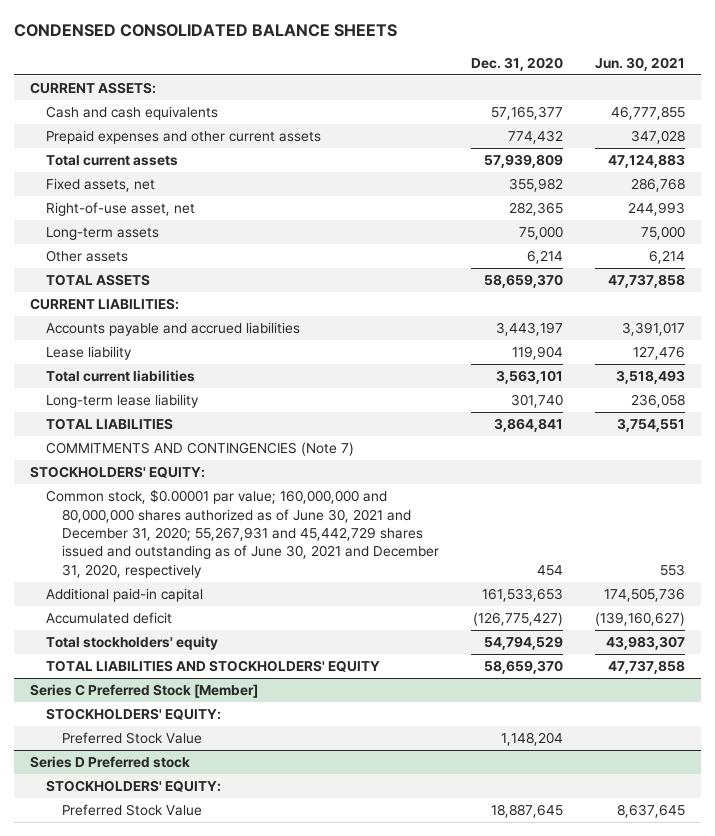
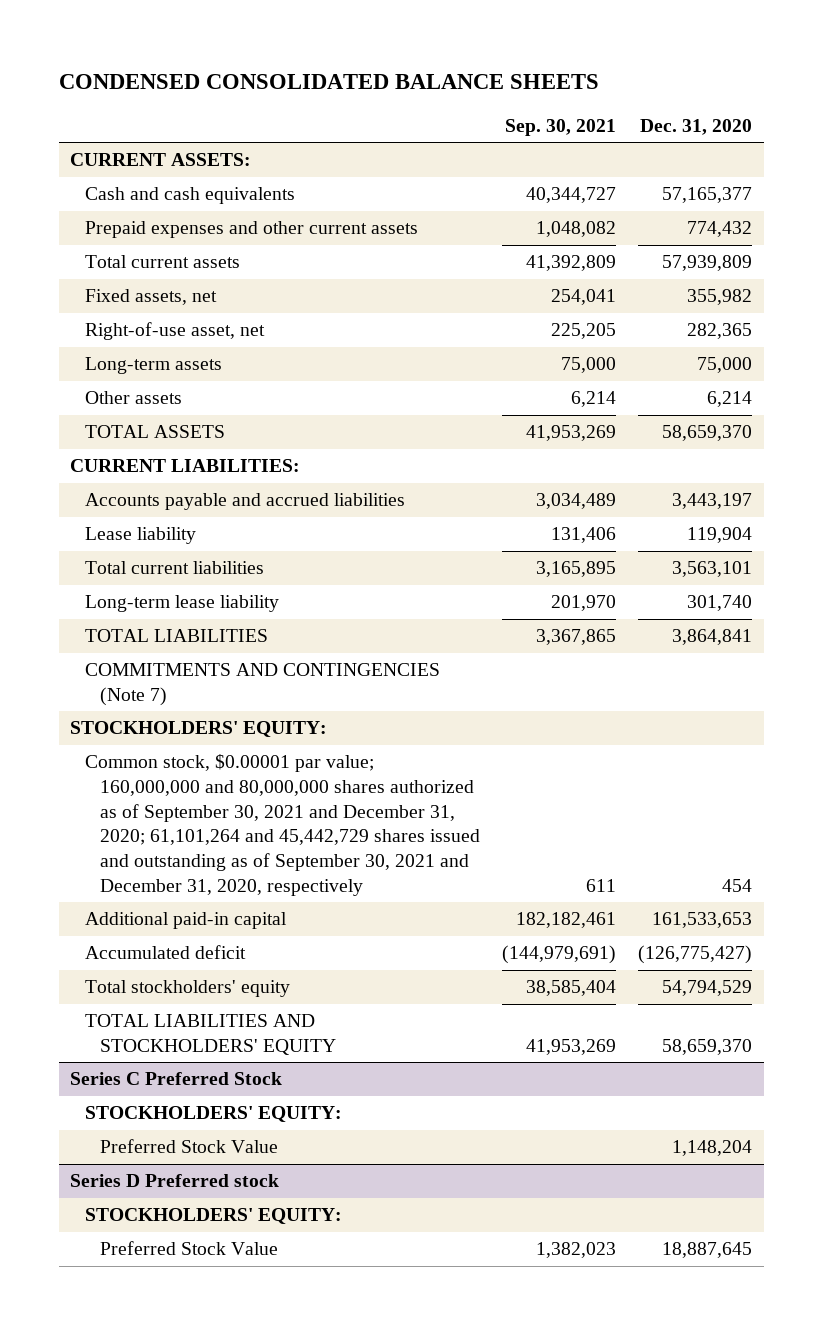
- | Dec. 31, 2020 | Jun. 30, 2021
+ | Sep. 30, 2021 | Dec. 31, 2020
- Common stock, $0.00001 par value; 160,000,000 and 80,000,000 shares authorized as of June 30, 2021 and December 31, 2020; 55,267,931 and 45,442,729 shares issued and outstanding as of June 30, 2021 and December 31, 2020, respectively | 454 | 553
+ Common stock, $0.00001 par value; 160,000,000 and 80,000,000 shares authorized as of September 30, 2021 and December 31, 2020; 61,101,264 and 45,442,729 shares issued and outstanding as of September 30, 2021 and December 31, 2020, respectively | 611 | 454
- Series C Preferred Stock [Member]
+ Series C Preferred Stock

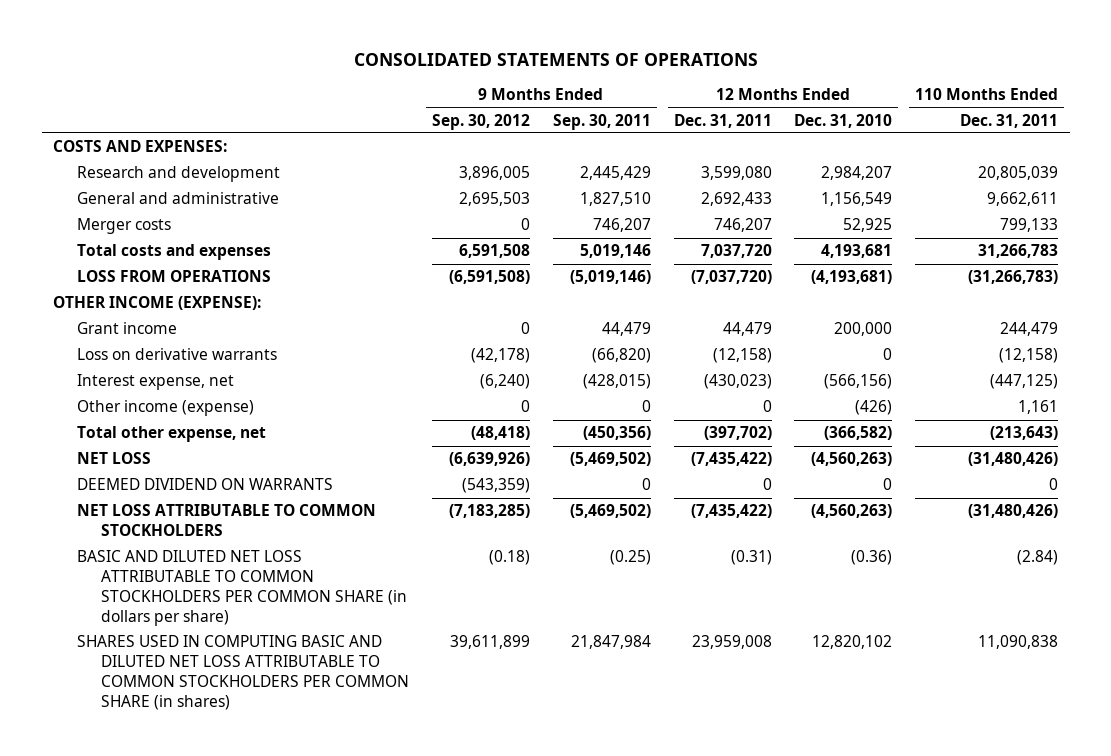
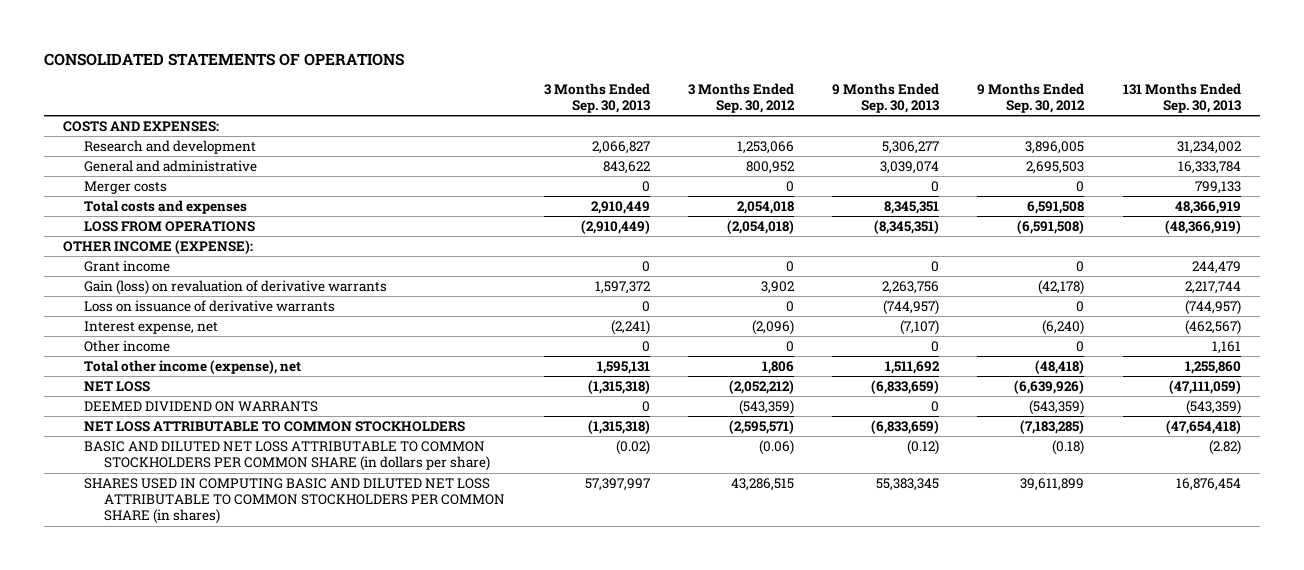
- | 9 Months Ended Sep. 30, 2012 | 9 Months Ended Sep. 30, 2011 | 12 Months Ended Dec. 31, 2011 | 12 Months Ended Dec. 31, 2010 | 110 Months Ended Dec. 31, 2011
+ | 3 Months Ended Sep. 30, 2013 | 3 Months Ended Sep. 30, 2012 | 9 Months Ended Sep. 30, 2013 | 9 Months Ended Sep. 30, 2012 | 131 Months Ended Sep. 30, 2013
- Loss on derivative warrants | (42,178) | (66,820) | (12,158) | 0 | (12,158)
+ Gain (loss) on revaluation of derivative warrants | 1,597,372 | 3,902 | 2,263,756 | (42,178) | 2,217,744
+ Loss on issuance of derivative warrants | 0 | 0 | (744,957) | 0 | (744,957)
- Other income (expense) | 0 | 0 | 0 | (426) | 1,161
- Total other expense, net | (48,418) | (450,356) | (397,702) | (366,582) | (213,643)
+ Other income | 0 | 0 | 0 | 0 | 1,161
+ Total other income (expense), net | 1,595,131 | 1,806 | 1,511,692 | (48,418) | 1,255,860

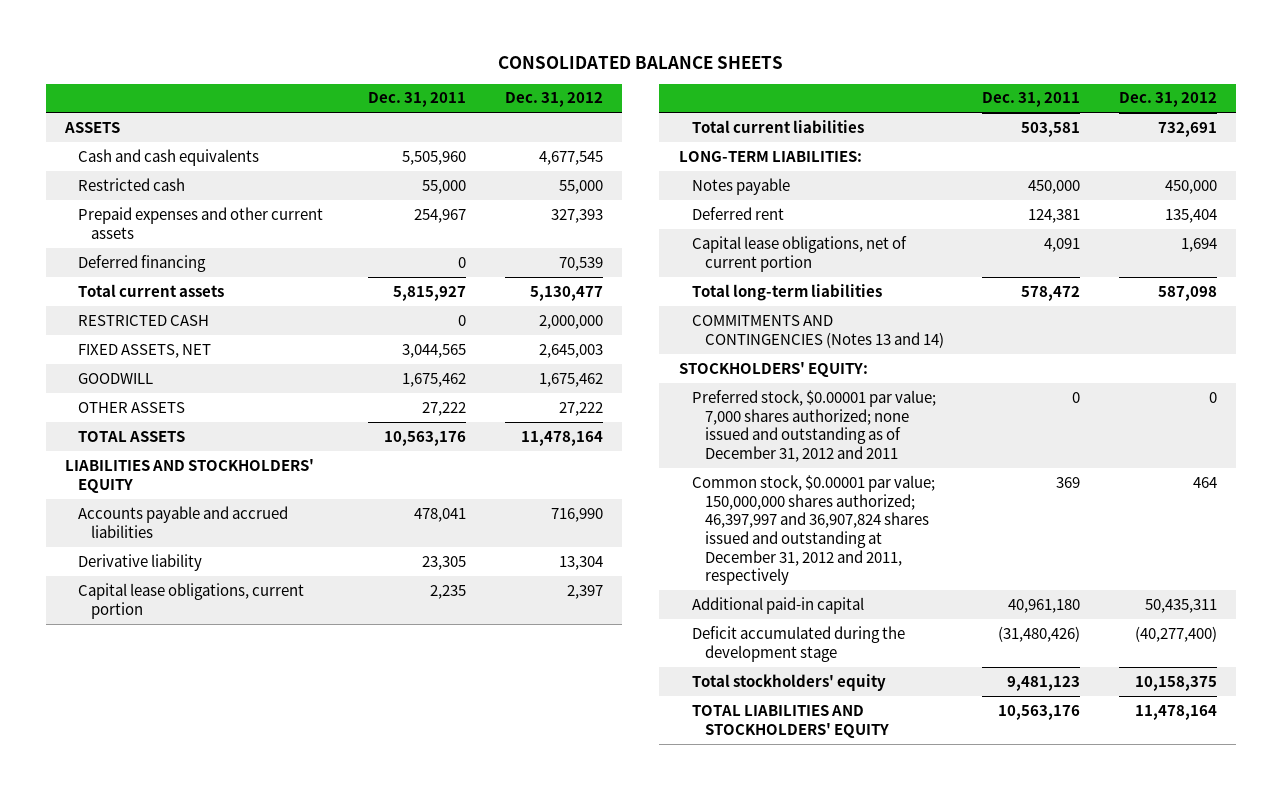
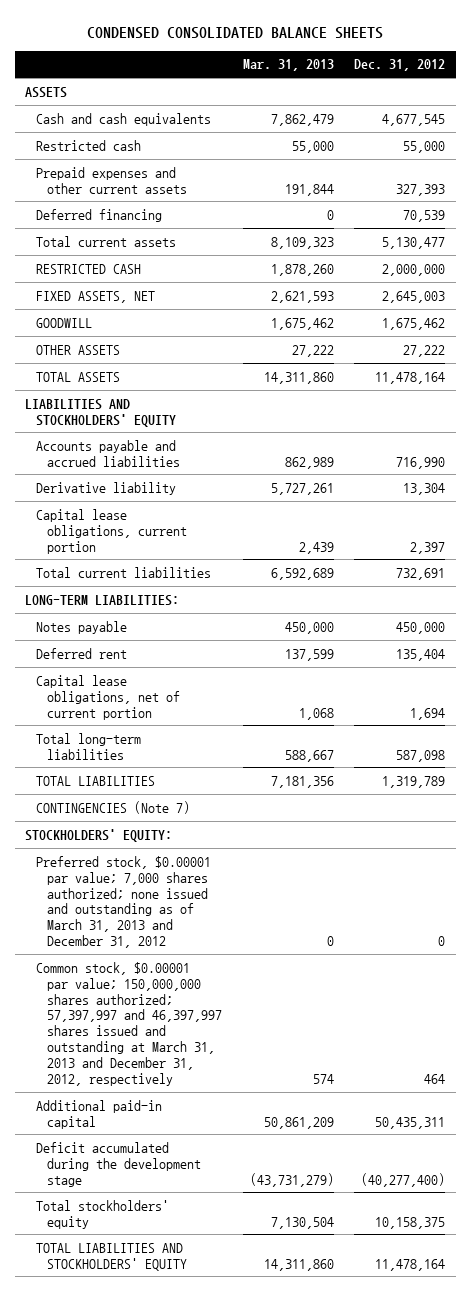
- CONSOLIDATED BALANCE SHEETS
+ CONDENSED CONSOLIDATED BALANCE SHEETS
- | Dec. 31, 2011 | Dec. 31, 2012
+ | Mar. 31, 2013 | Dec. 31, 2012
- COMMITMENTS AND CONTINGENCIES (Notes 13 and 14)
+ TOTAL LIABILITIES | 7,181,356 | 1,319,789
+ CONTINGENCIES (Note 7)
- Preferred stock, $0.00001 par value; 7,000 shares authorized; none issued and outstanding as of December 31, 2012 and 2011 | 0 | 0
- Common stock, $0.00001 par value; 150,000,000 shares authorized; 46,397,997 and 36,907,824 shares issued and outstanding at December 31, 2012 and 2011, respectively | 369 | 464
+ Preferred stock, $0.00001 par value; 7,000 shares authorized; none issued and outstanding as of March 31, 2013 and December 31, 2012 | 0 | 0
+ Common stock, $0.00001 par value; 150,000,000 shares authorized; 57,397,997 and 46,397,997 shares issued and outstanding at March 31, 2013 and December 31, 2012, respectively | 574 | 464

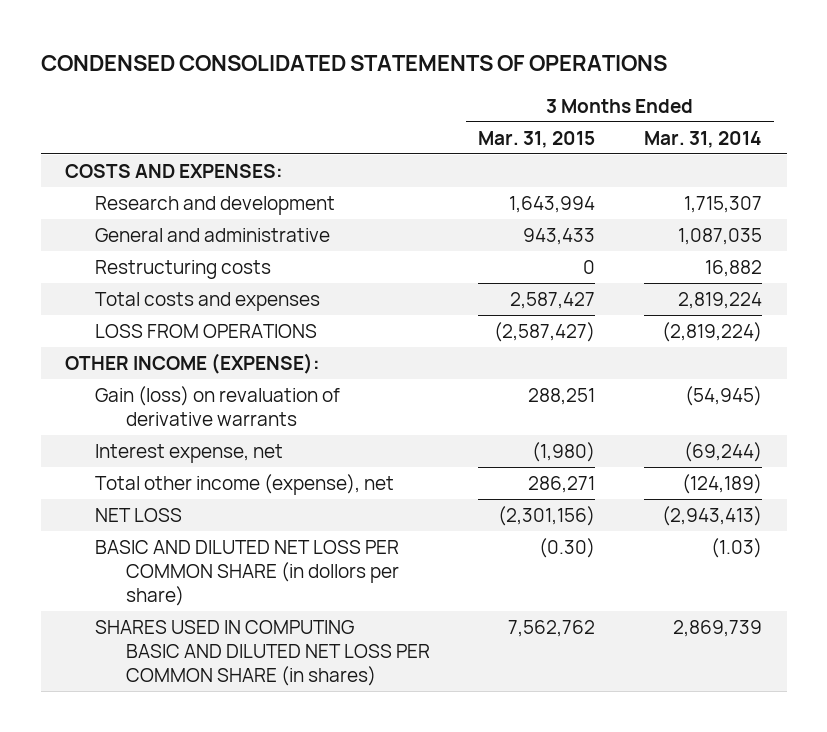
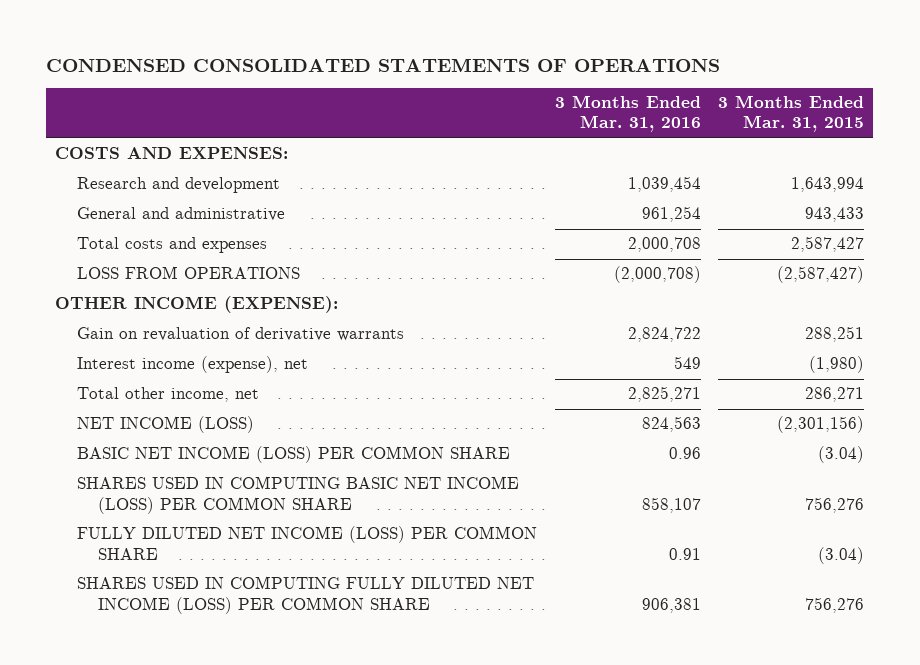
- | 3 Months Ended Mar. 31, 2015 | 3 Months Ended Mar. 31, 2014
+ | 3 Months Ended Mar. 31, 2016 | 3 Months Ended Mar. 31, 2015
- Restructuring costs | 0 | 16,882
- Gain (loss) on revaluation of derivative warrants | 288,251 | (54,945)
- Interest expense, net | (1,980) | (69,244)
- Total other income (expense), net | 286,271 | (124,189)
- NET LOSS | (2,301,156) | (2,943,413)
- BASIC AND DILUTED NET LOSS PER COMMON SHARE (in dollors per share) | (0.30) | (1.03)
- SHARES USED IN COMPUTING BASIC AND DILUTED NET LOSS PER COMMON SHARE (in shares) | 7,562,762 | 2,869,739
+ Gain on revaluation of derivative warrants | 2,824,722 | 288,251
+ Interest income (expense), net | 549 | (1,980)
+ Total other income, net | 2,825,271 | 286,271
+ NET INCOME (LOSS) | 824,563 | (2,301,156)
+ BASIC NET INCOME (LOSS) PER COMMON SHARE | 0.96 | (3.04)
+ SHARES USED IN COMPUTING BASIC NET INCOME (LOSS) PER COMMON SHARE | 858,107 | 756,276
+ FULLY DILUTED NET INCOME (LOSS) PER COMMON SHARE | 0.91 | (3.04)
+ SHARES USED IN COMPUTING FULLY DILUTED NET INCOME (LOSS) PER COMMON SHARE | 906,381 | 756,276

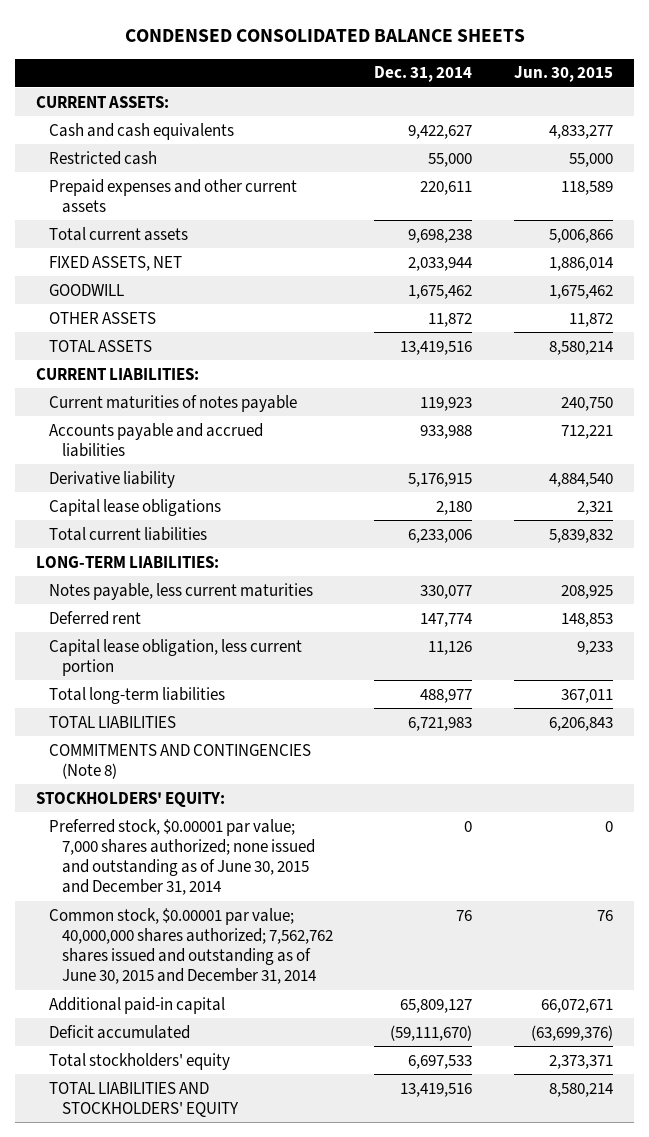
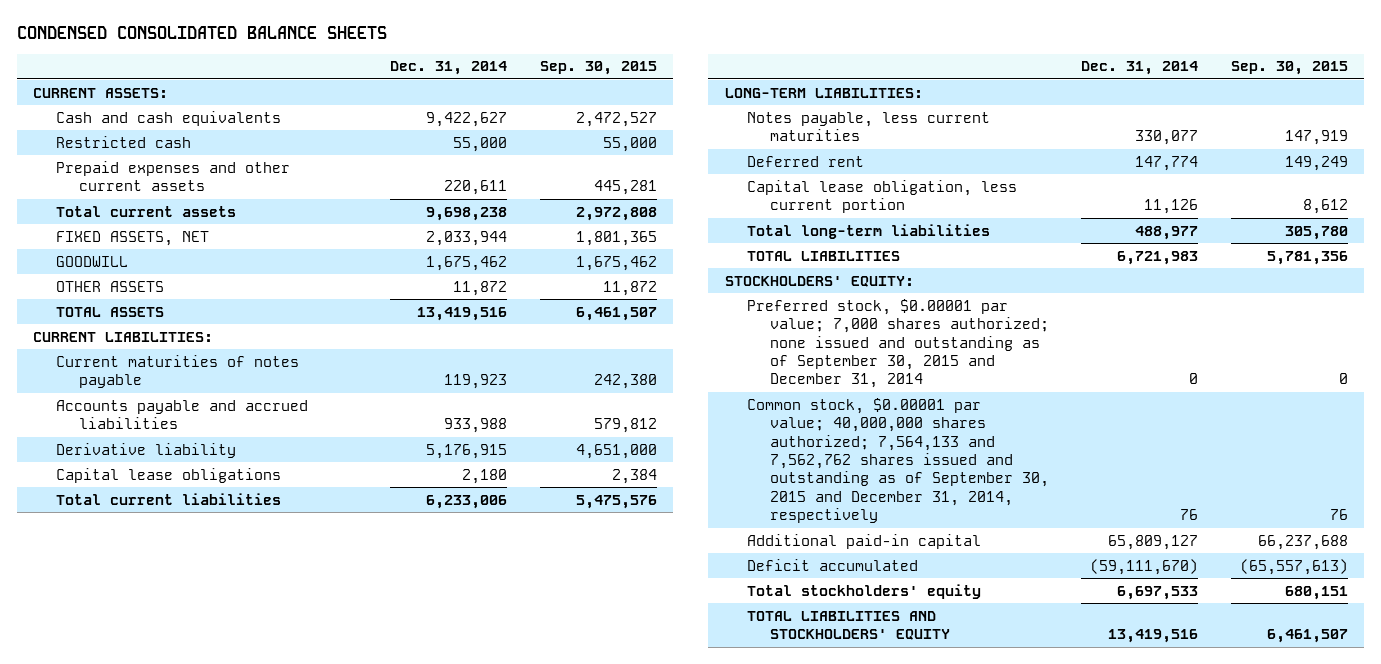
- | Dec. 31, 2014 | Jun. 30, 2015
+ | Dec. 31, 2014 | Sep. 30, 2015
- COMMITMENTS AND CONTINGENCIES (Note 8)
- Preferred stock, $0.00001 par value; 7,000 shares authorized; none issued and outstanding as of June 30, 2015 and December 31, 2014 | 0 | 0
- Common stock, $0.00001 par value; 40,000,000 shares authorized; 7,562,762 shares issued and outstanding as of June 30, 2015 and December 31, 2014 | 76 | 76
+ Preferred stock, $0.00001 par value; 7,000 shares authorized; none issued and outstanding as of September 30, 2015 and December 31, 2014 | 0 | 0
+ Common stock, $0.00001 par value; 40,000,000 shares authorized; 7,564,133 and 7,562,762 shares issued and outstanding as of September 30, 2015 and December 31, 2014, respectively | 76 | 76

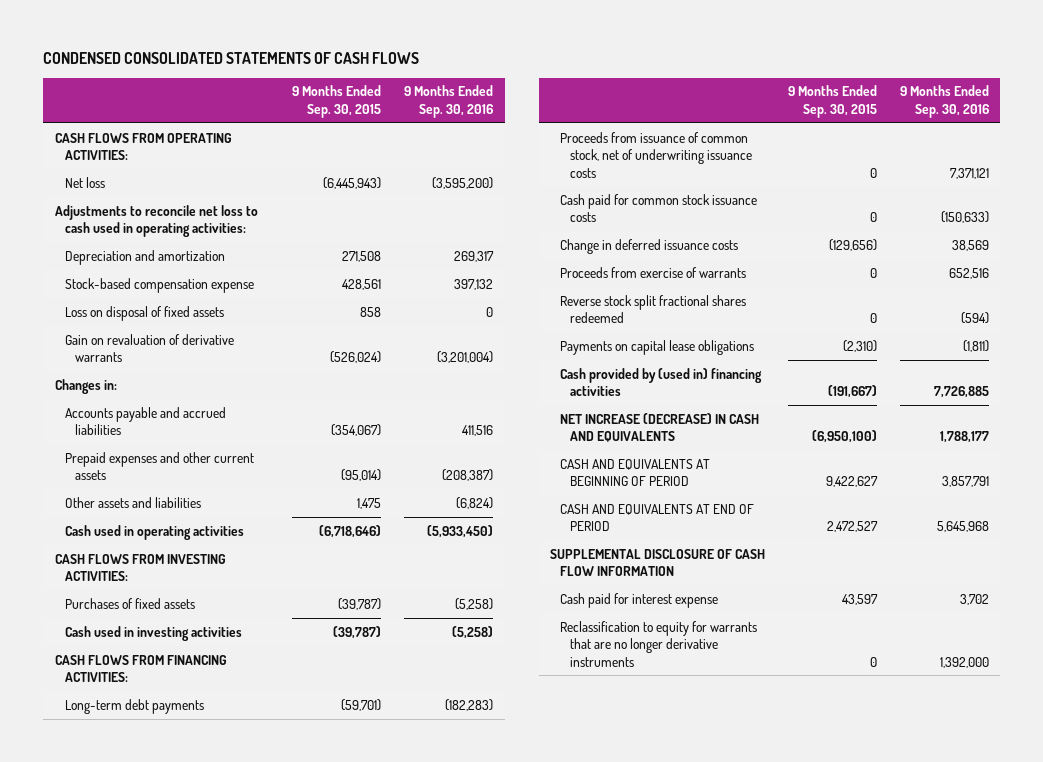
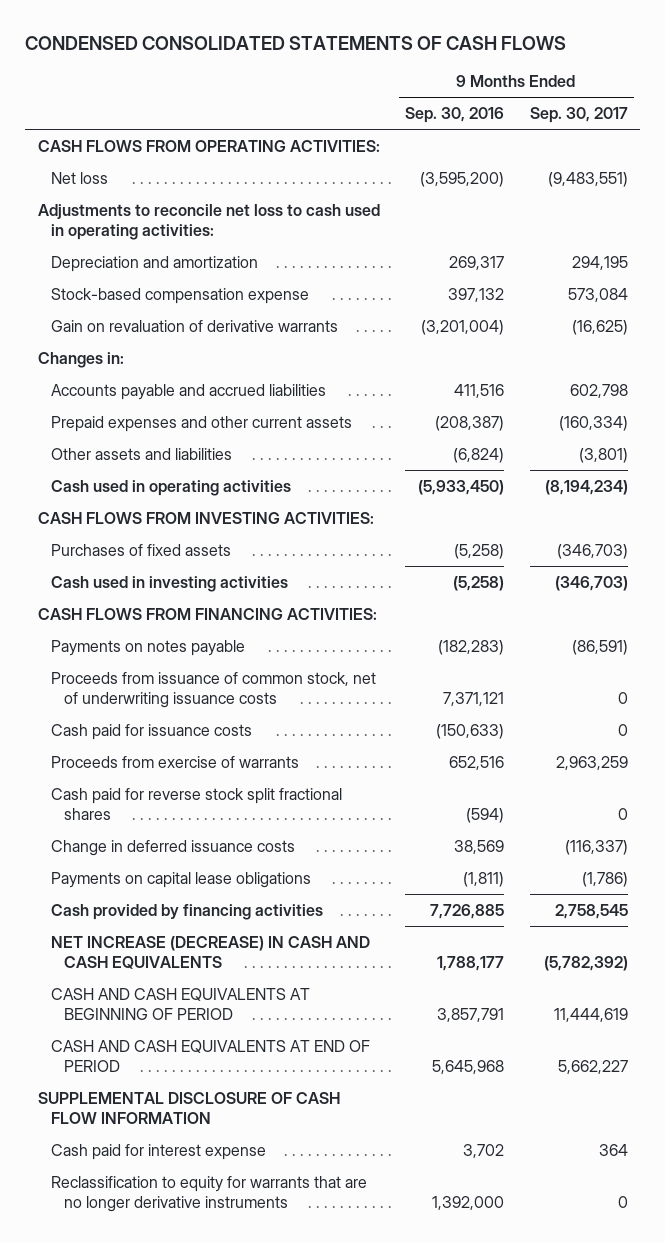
- | 9 Months Ended Sep. 30, 2015 | 9 Months Ended Sep. 30, 2016
+ | 9 Months Ended Sep. 30, 2016 | 9 Months Ended Sep. 30, 2017
- Loss on disposal of fixed assets | 858 | 0
- Long-term debt payments | (59,701) | (182,283)
+ Payments on notes payable | (182,283) | (86,591)
- Cash paid for common stock issuance costs | 0 | (150,633)
+ Cash paid for issuance costs | (150,633) | 0
- Reverse stock split fractional shares redeemed | 0 | (594)
+ Cash paid for reverse stock split fractional shares | (594) | 0
moved down: Change in deferred issuance costs | 38,569 | (116,337)
- Cash provided by (used in) financing activities | (191,667) | 7,726,885
- NET INCREASE (DECREASE) IN CASH AND EQUIVALENTS | (6,950,100) | 1,788,177
- CASH AND EQUIVALENTS AT BEGINNING OF PERIOD | 9,422,627 | 3,857,791
- CASH AND EQUIVALENTS AT END OF PERIOD | 2,472,527 | 5,645,968
+ Cash provided by financing activities | 7,726,885 | 2,758,545
+ NET INCREASE (DECREASE) IN CASH AND CASH EQUIVALENTS | 1,788,177 | (5,782,392)
+ CASH AND CASH EQUIVALENTS AT BEGINNING OF PERIOD | 3,857,791 | 11,444,619
+ CASH AND CASH EQUIVALENTS AT END OF PERIOD | 5,645,968 | 5,662,227

